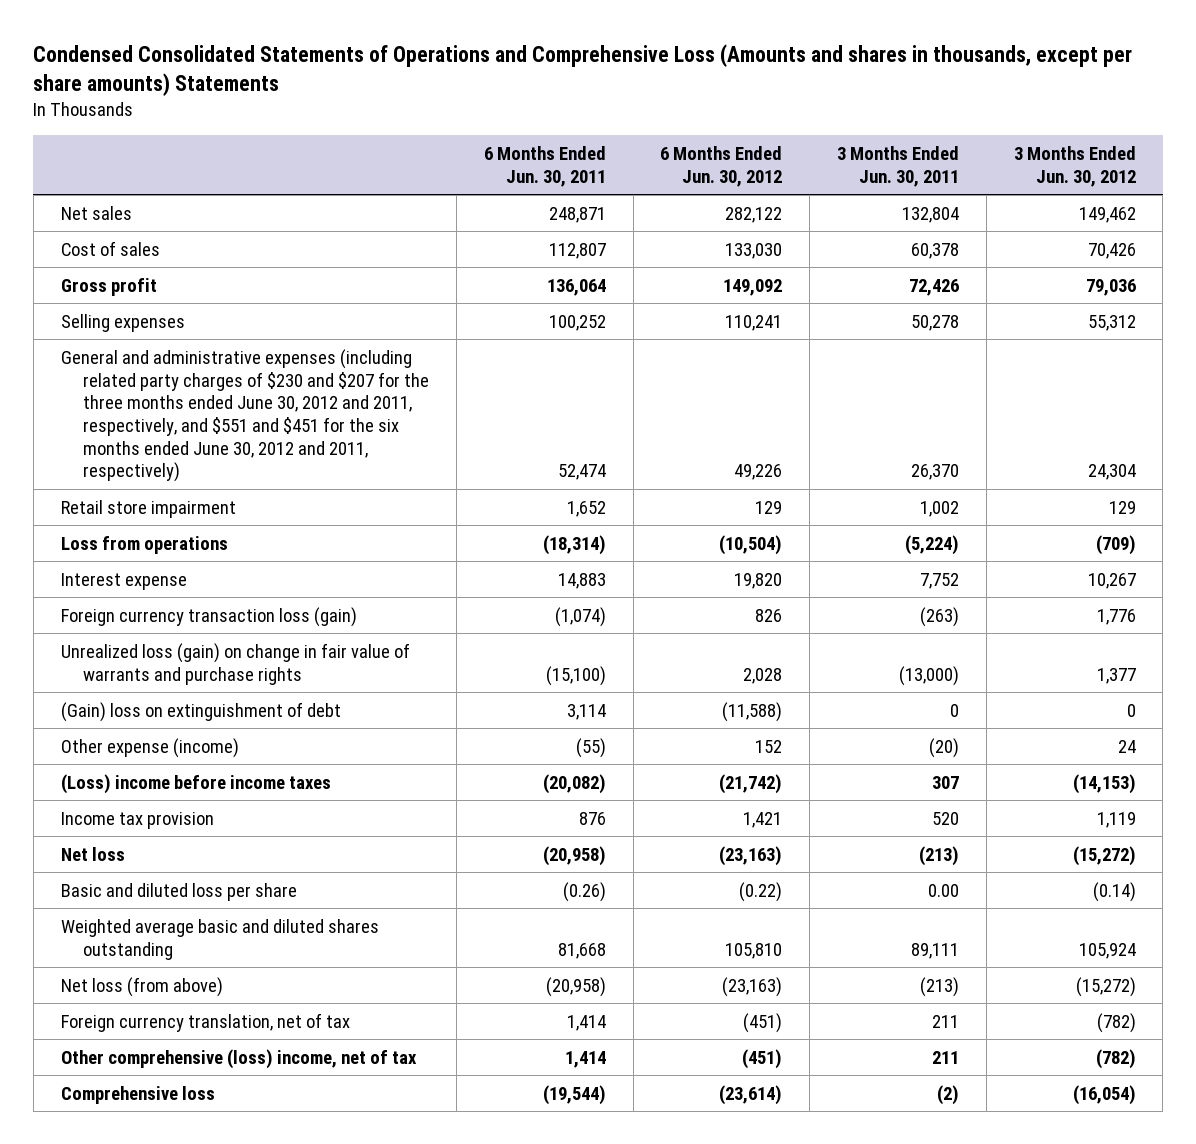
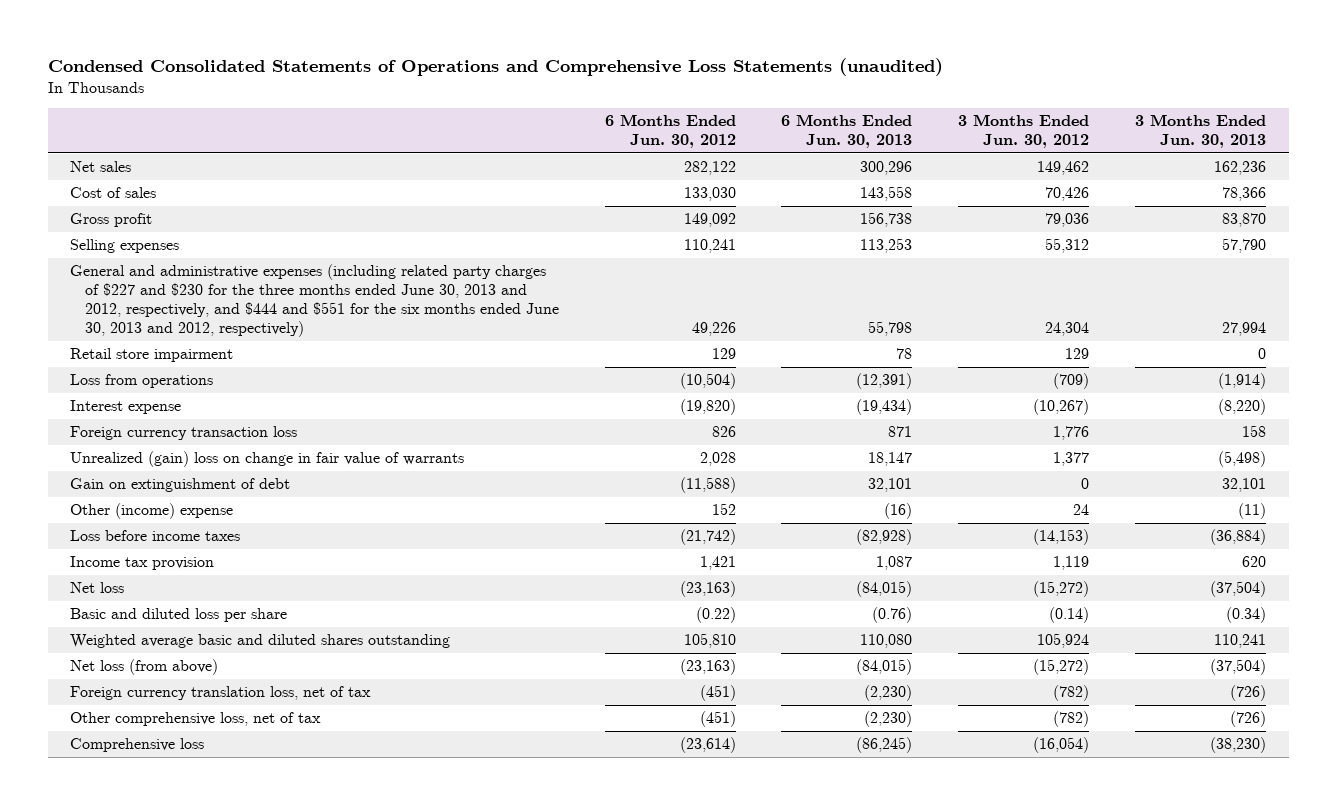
- Condensed Consolidated Statements of Operations and Comprehensive Loss (Amounts and shares in thousands, except per share amounts) Statements
+ Condensed Consolidated Statements of Operations and Comprehensive Loss Statements (unaudited)
- | 6 Months Ended Jun. 30, 2011 | 6 Months Ended Jun. 30, 2012 | 3 Months Ended Jun. 30, 2011 | 3 Months Ended Jun. 30, 2012
+ | 6 Months Ended Jun. 30, 2012 | 6 Months Ended Jun. 30, 2013 | 3 Months Ended Jun. 30, 2012 | 3 Months Ended Jun. 30, 2013
- General and administrative expenses (including related party charges of $230 and $207 for the three months ended June 30, 2012 and 2011, respectively, and $551 and $451 for the six months ended June 30, 2012 and 2011, respectively) | 52,474 | 49,226 | 26,370 | 24,304
+ General and administrative expenses (including related party charges of $227 and $230 for the three months ended June 30, 2013 and 2012, respectively, and $444 and $551 for the six months ended June 30, 2013 and 2012, respectively) | 49,226 | 55,798 | 24,304 | 27,994
- Interest expense | 14,883 | 19,820 | 7,752 | 10,267
- Foreign currency transaction loss (gain) | (1,074) | 826 | (263) | 1,776
- Unrealized loss (gain) on change in fair value of warrants and purchase rights | (15,100) | 2,028 | (13,000) | 1,377
- (Gain) loss on extinguishment of debt | 3,114 | (11,588) | 0 | 0
- Other expense (income) | (55) | 152 | (20) | 24
- (Loss) income before income taxes | (20,082) | (21,742) | 307 | (14,153)
+ Interest expense | (19,820) | (19,434) | (10,267) | (8,220)
+ Foreign currency transaction loss | 826 | 871 | 1,776 | 158
+ Unrealized (gain) loss on change in fair value of warrants | 2,028 | 18,147 | 1,377 | (5,498)
+ Gain on extinguishment of debt | (11,588) | 32,101 | 0 | 32,101
+ Other (income) expense | 152 | (16) | 24 | (11)
+ Loss before income taxes | (21,742) | (82,928) | (14,153) | (36,884)
- Foreign currency translation, net of tax | 1,414 | (451) | 211 | (782)
- Other comprehensive (loss) income, net of tax | 1,414 | (451) | 211 | (782)
+ Foreign currency translation loss, net of tax | (451) | (2,230) | (782) | (726)
+ Other comprehensive loss, net of tax | (451) | (2,230) | (782) | (726)

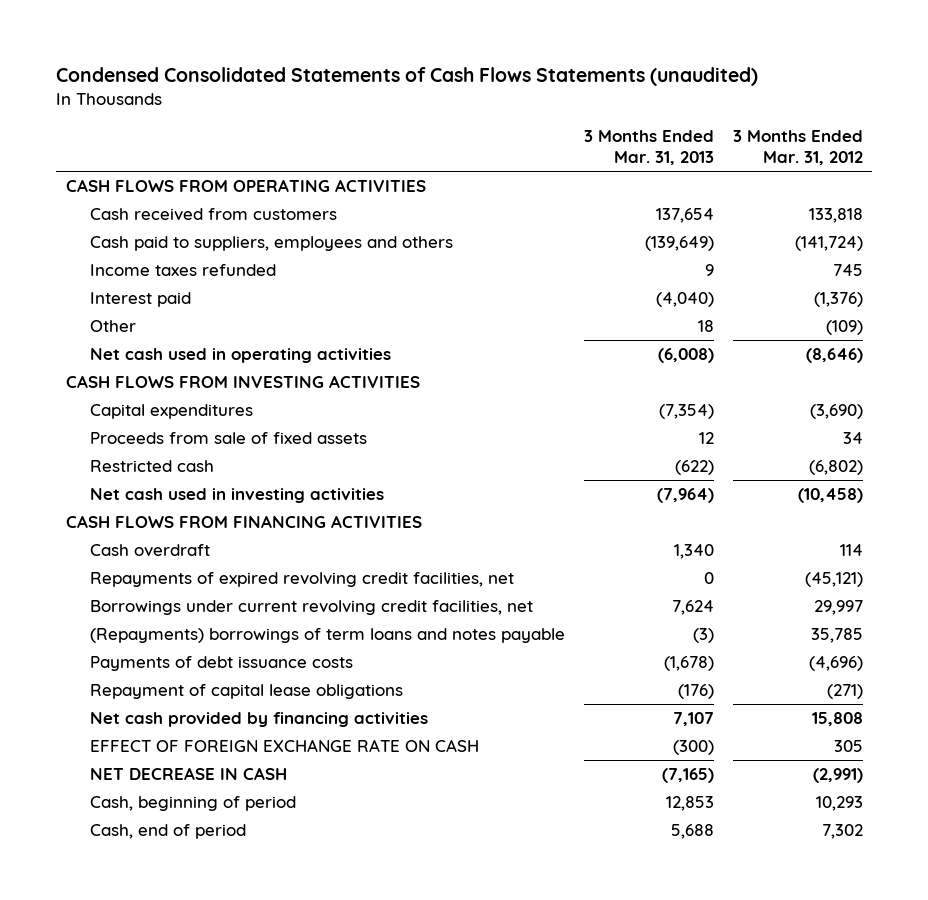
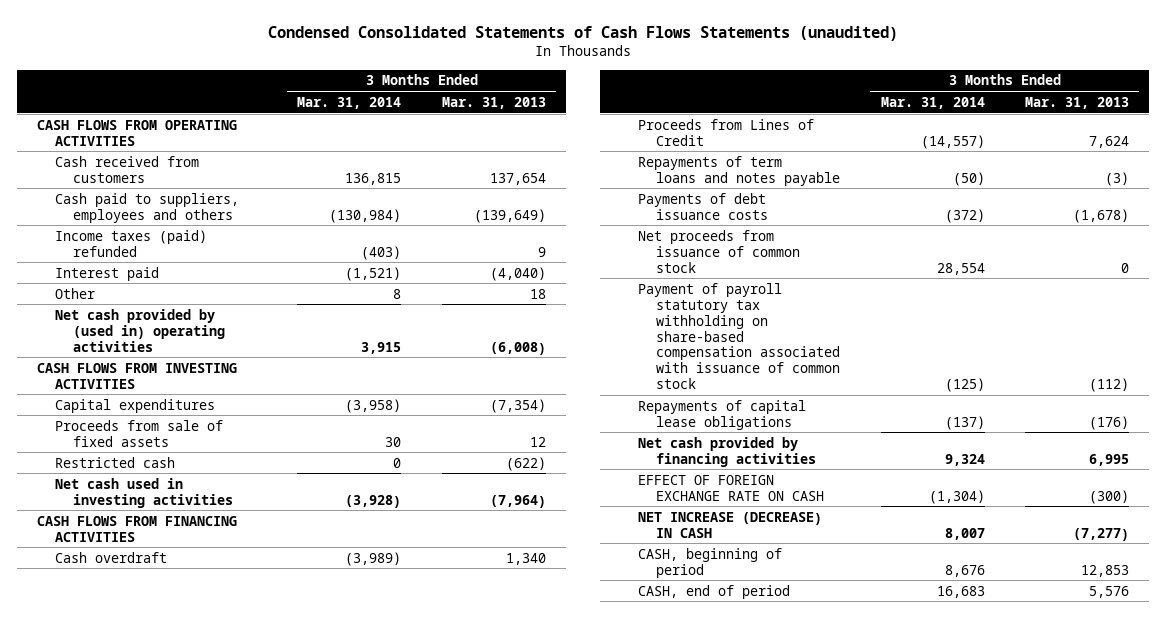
- | 3 Months Ended Mar. 31, 2013 | 3 Months Ended Mar. 31, 2012
+ | 3 Months Ended Mar. 31, 2014 | 3 Months Ended Mar. 31, 2013
- Income taxes refunded | 9 | 745
+ Income taxes (paid) refunded | (403) | 9
- Net cash used in operating activities | (6,008) | (8,646)
+ Net cash provided by (used in) operating activities | 3,915 | (6,008)
- Repayments of expired revolving credit facilities, net | 0 | (45,121)
- Borrowings under current revolving credit facilities, net | 7,624 | 29,997
- (Repayments) borrowings of term loans and notes payable | (3) | 35,785
+ Proceeds from Lines of Credit | (14,557) | 7,624
+ Repayments of term loans and notes payable | (50) | (3)
- Repayment of capital lease obligations | (176) | (271)
- Net cash provided by financing activities | 7,107 | 15,808
+ Net proceeds from issuance of common stock | 28,554 | 0
+ Payment of payroll statutory tax withholding on share-based compensation associated with issuance of common stock | (125) | (112)
+ Repayments of capital lease obligations | (137) | (176)
+ Net cash provided by financing activities | 9,324 | 6,995
- NET DECREASE IN CASH | (7,165) | (2,991)
- Cash, beginning of period | 12,853 | 10,293
- Cash, end of period | 5,688 | 7,302
+ NET INCREASE (DECREASE) IN CASH | 8,007 | (7,277)
+ CASH, beginning of period | 8,676 | 12,853
+ CASH, end of period | 16,683 | 5,576

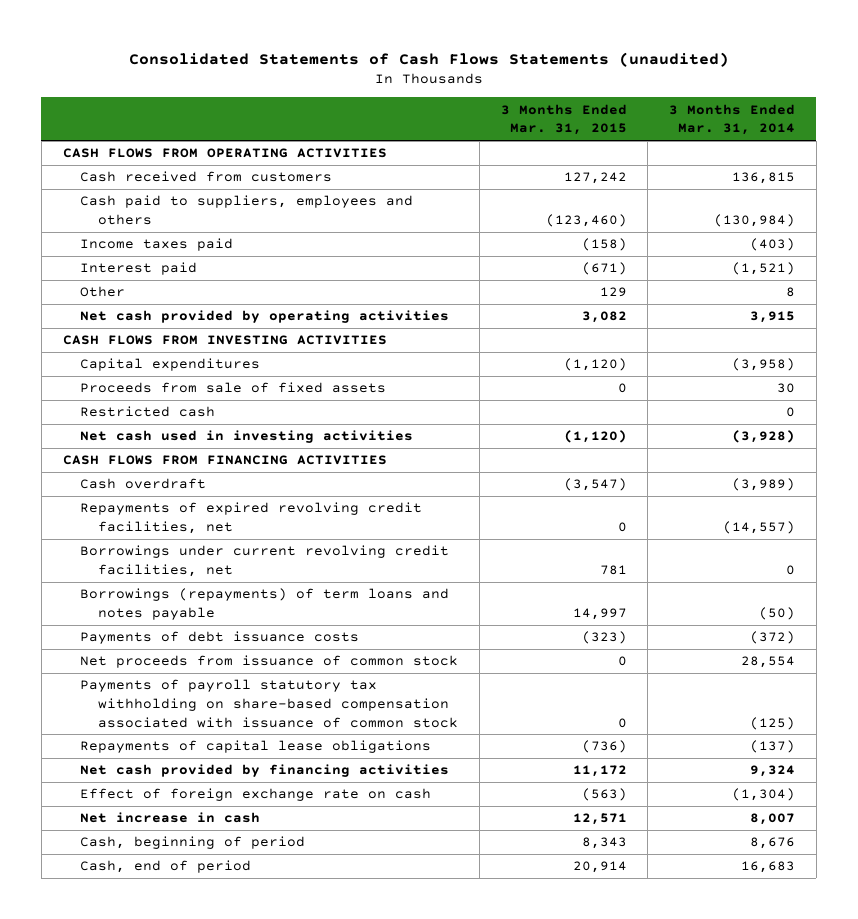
- Condensed Consolidated Statements of Cash Flows Statements (unaudited)
+ Consolidated Statements of Cash Flows Statements (unaudited)
- | 3 Months Ended Mar. 31, 2014 | 3 Months Ended Mar. 31, 2013
+ | 3 Months Ended Mar. 31, 2015 | 3 Months Ended Mar. 31, 2014
- Income taxes (paid) refunded | (403) | 9
+ Income taxes paid | (158) | (403)
- Net cash provided by (used in) operating activities | 3,915 | (6,008)
+ Net cash provided by operating activities | 3,082 | 3,915
- Proceeds from Lines of Credit | (14,557) | 7,624
- Repayments of term loans and notes payable | (50) | (3)
+ Repayments of expired revolving credit facilities, net | 0 | (14,557)
+ Borrowings under current revolving credit facilities, net | 781 | 0
+ Borrowings (repayments) of term loans and notes payable | 14,997 | (50)
- Payment of payroll statutory tax withholding on share-based compensation associated with issuance of common stock | (125) | (112)
+ Payments of payroll statutory tax withholding on share-based compensation associated with issuance of common stock | 0 | (125)
- EFFECT OF FOREIGN EXCHANGE RATE ON CASH | (1,304) | (300)
- NET INCREASE (DECREASE) IN CASH | 8,007 | (7,277)
- CASH, beginning of period | 8,676 | 12,853
- CASH, end of period | 16,683 | 5,576
+ Effect of foreign exchange rate on cash | (563) | (1,304)
+ Net increase in cash | 12,571 | 8,007
+ Cash, beginning of period | 8,343 | 8,676
+ Cash, end of period | 20,914 | 16,683

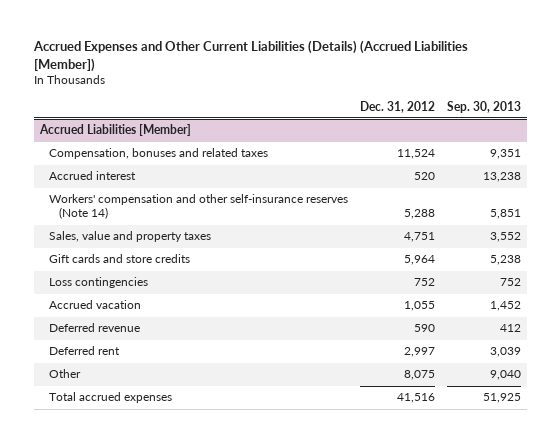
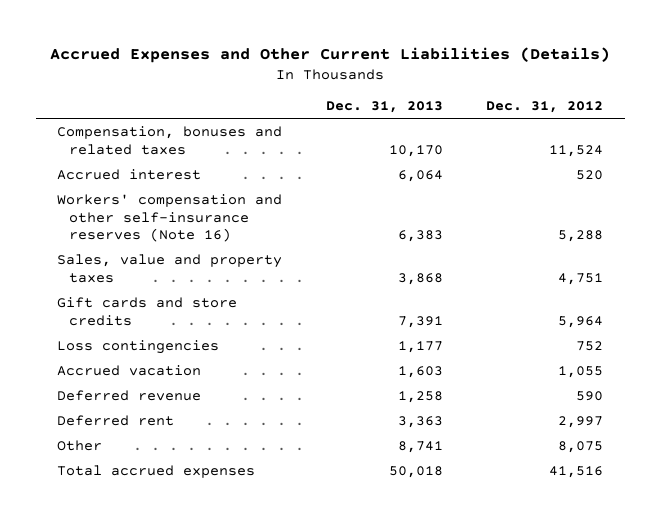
- Accrued Expenses and Other Current Liabilities (Details) (Accrued Liabilities [Member])
+ Accrued Expenses and Other Current Liabilities (Details)
- | Dec. 31, 2012 | Sep. 30, 2013
+ | Dec. 31, 2013 | Dec. 31, 2012
- Accrued Liabilities [Member]
- Workers' compensation and other self-insurance reserves (Note 14) | 5,288 | 5,851
+ Workers' compensation and other self-insurance reserves (Note 16) | 6,383 | 5,288

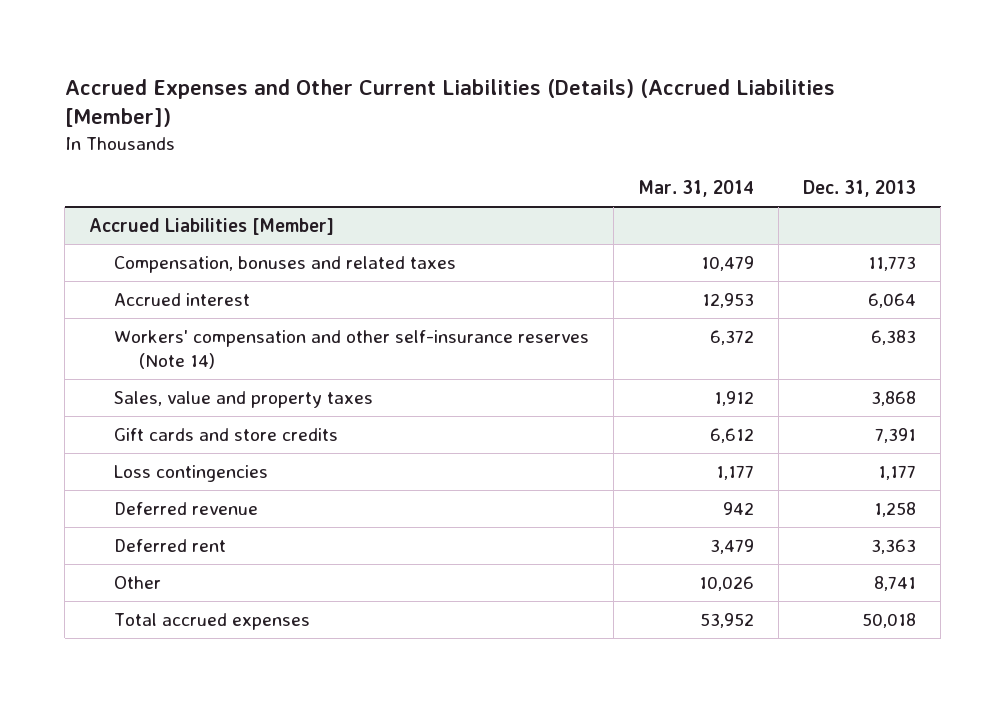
- Accrued Expenses and Other Current Liabilities (Details)
+ Accrued Expenses and Other Current Liabilities (Details) (Accrued Liabilities [Member])
- | Dec. 31, 2013 | Dec. 31, 2012
+ | Mar. 31, 2014 | Dec. 31, 2013
- Compensation, bonuses and related taxes | 10,170 | 11,524
+ Accrued Liabilities [Member]
+ Compensation, bonuses and related taxes | 10,479 | 11,773
- Workers' compensation and other self-insurance reserves (Note 16) | 6,383 | 5,288
+ Workers' compensation and other self-insurance reserves (Note 14) | 6,372 | 6,383
- Accrued vacation | 1,603 | 1,055

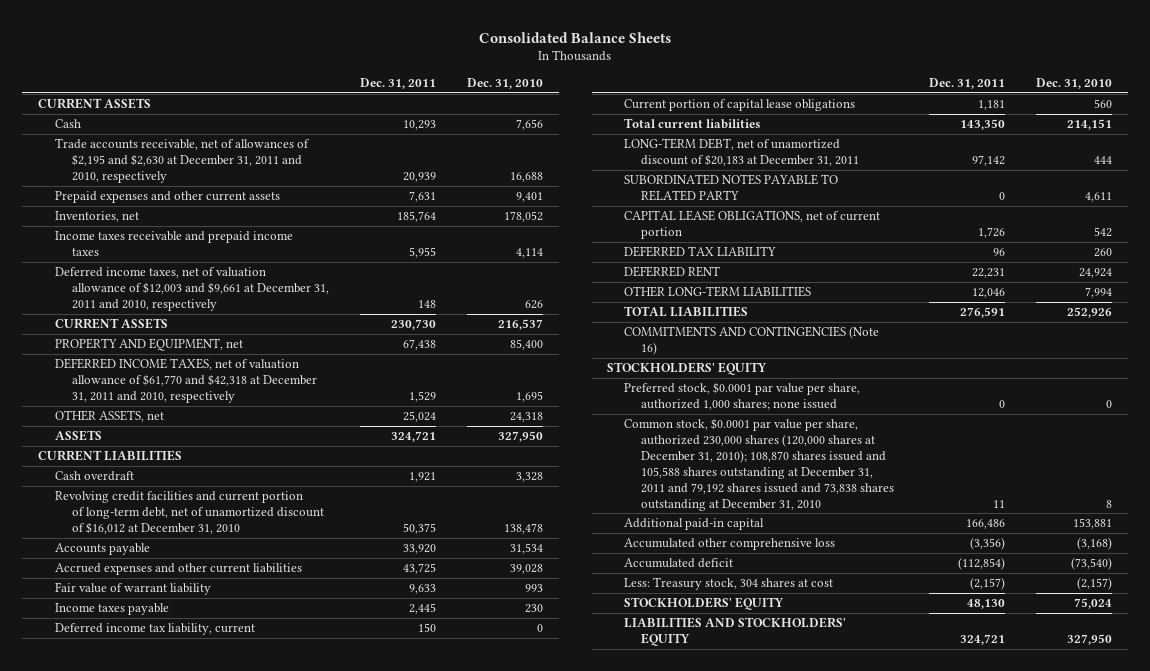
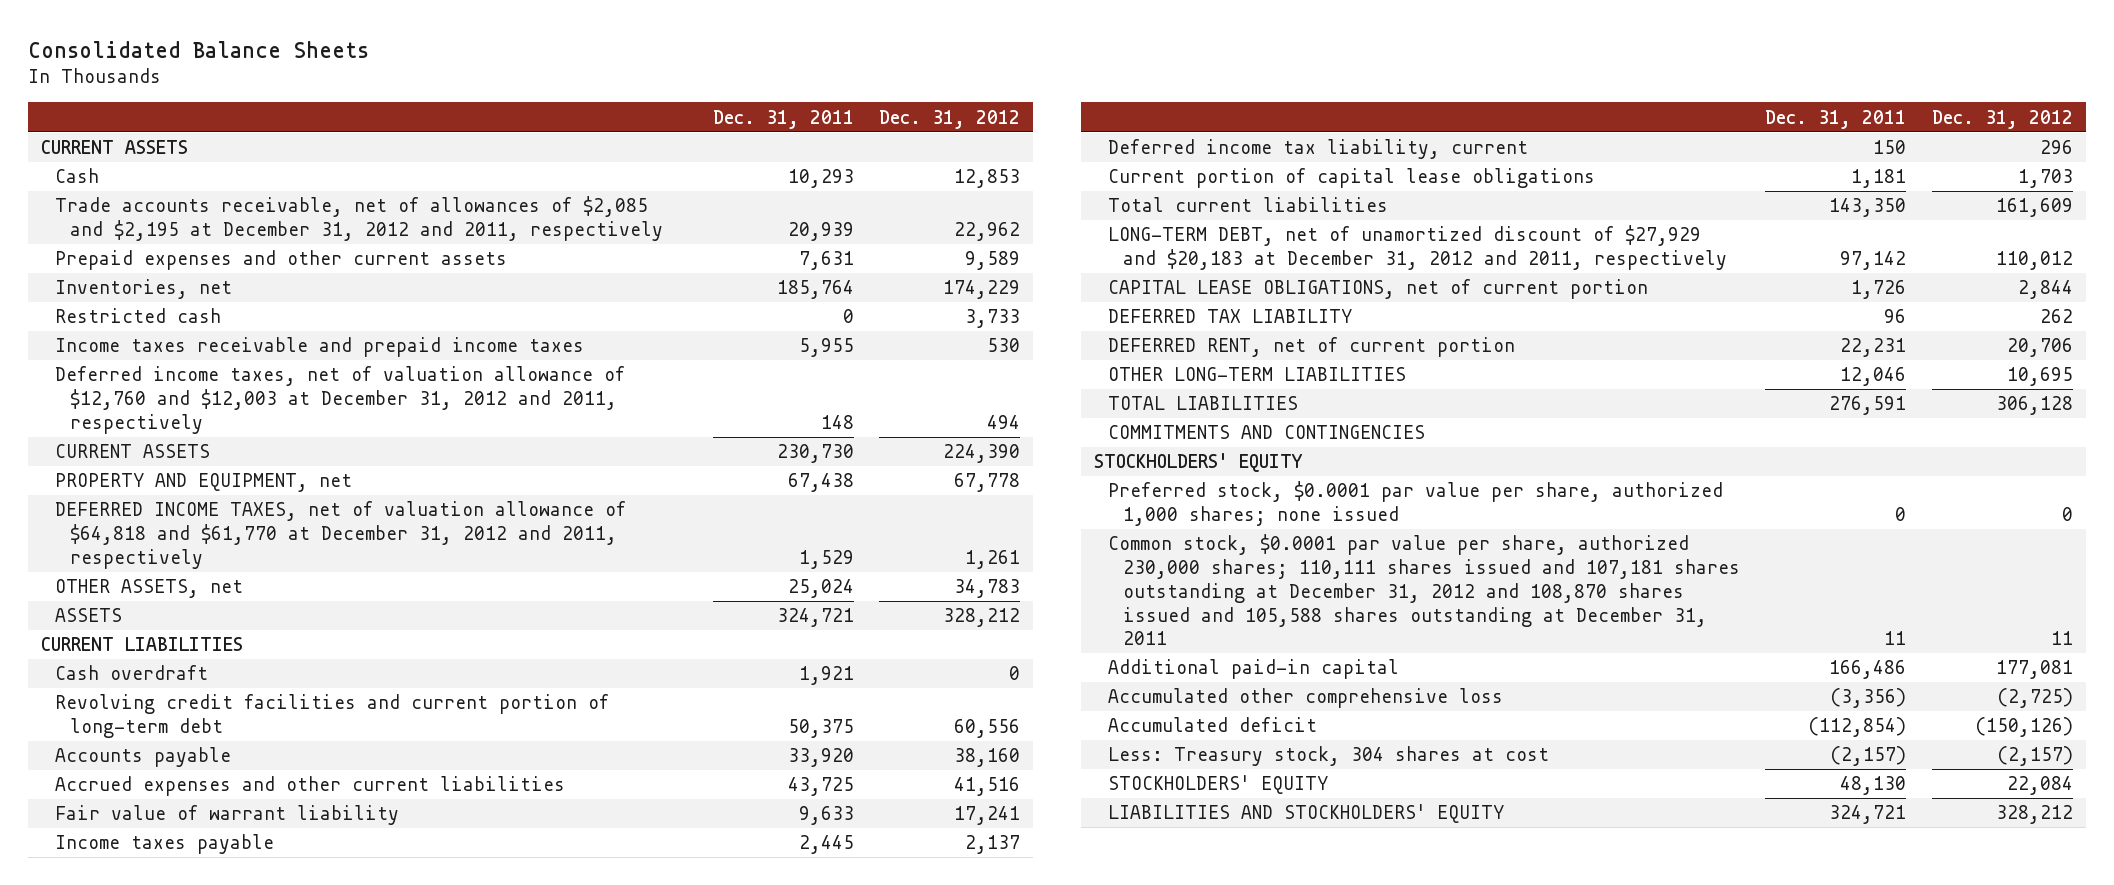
- | Dec. 31, 2011 | Dec. 31, 2010
+ | Dec. 31, 2011 | Dec. 31, 2012
- Trade accounts receivable, net of allowances of $2,195 and $2,630 at December 31, 2011 and 2010, respectively | 20,939 | 16,688
+ Trade accounts receivable, net of allowances of $2,085 and $2,195 at December 31, 2012 and 2011, respectively | 20,939 | 22,962
+ Restricted cash | 0 | 3,733
- Deferred income taxes, net of valuation allowance of $12,003 and $9,661 at December 31, 2011 and 2010, respectively | 148 | 626
+ Deferred income taxes, net of valuation allowance of $12,760 and $12,003 at December 31, 2012 and 2011, respectively | 148 | 494
- DEFERRED INCOME TAXES, net of valuation allowance of $61,770 and $42,318 at December 31, 2011 and 2010, respectively | 1,529 | 1,695
+ DEFERRED INCOME TAXES, net of valuation allowance of $64,818 and $61,770 at December 31, 2012 and 2011, respectively | 1,529 | 1,261
- Revolving credit facilities and current portion of long-term debt, net of unamortized discount of $16,012 at December 31, 2010 | 50,375 | 138,478
+ Revolving credit facilities and current portion of long-term debt | 50,375 | 60,556
- LONG-TERM DEBT, net of unamortized discount of $20,183 at December 31, 2011 | 97,142 | 444
- SUBORDINATED NOTES PAYABLE TO RELATED PARTY | 0 | 4,611
+ LONG-TERM DEBT, net of unamortized discount of $27,929 and $20,183 at December 31, 2012 and 2011, respectively | 97,142 | 110,012
- DEFERRED RENT | 22,231 | 24,924
+ DEFERRED RENT, net of current portion | 22,231 | 20,706
- COMMITMENTS AND CONTINGENCIES (Note 16)
+ COMMITMENTS AND CONTINGENCIES
- Common stock, $0.0001 par value per share, authorized 230,000 shares (120,000 shares at December 31, 2010); 108,870 shares issued and 105,588 shares outstanding at December 31, 2011 and 79,192 shares issued and 73,838 shares outstanding at December 31, 2010 | 11 | 8
+ Common stock, $0.0001 par value per share, authorized 230,000 shares; 110,111 shares issued and 107,181 shares outstanding at December 31, 2012 and 108,870 shares issued and 105,588 shares outstanding at December 31, 2011 | 11 | 11

